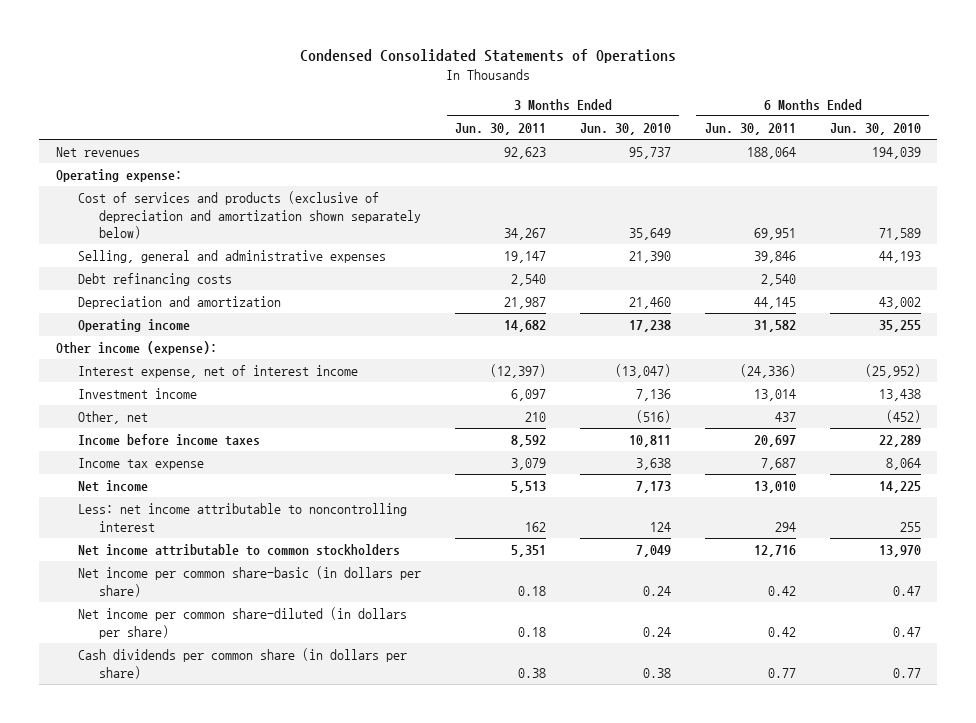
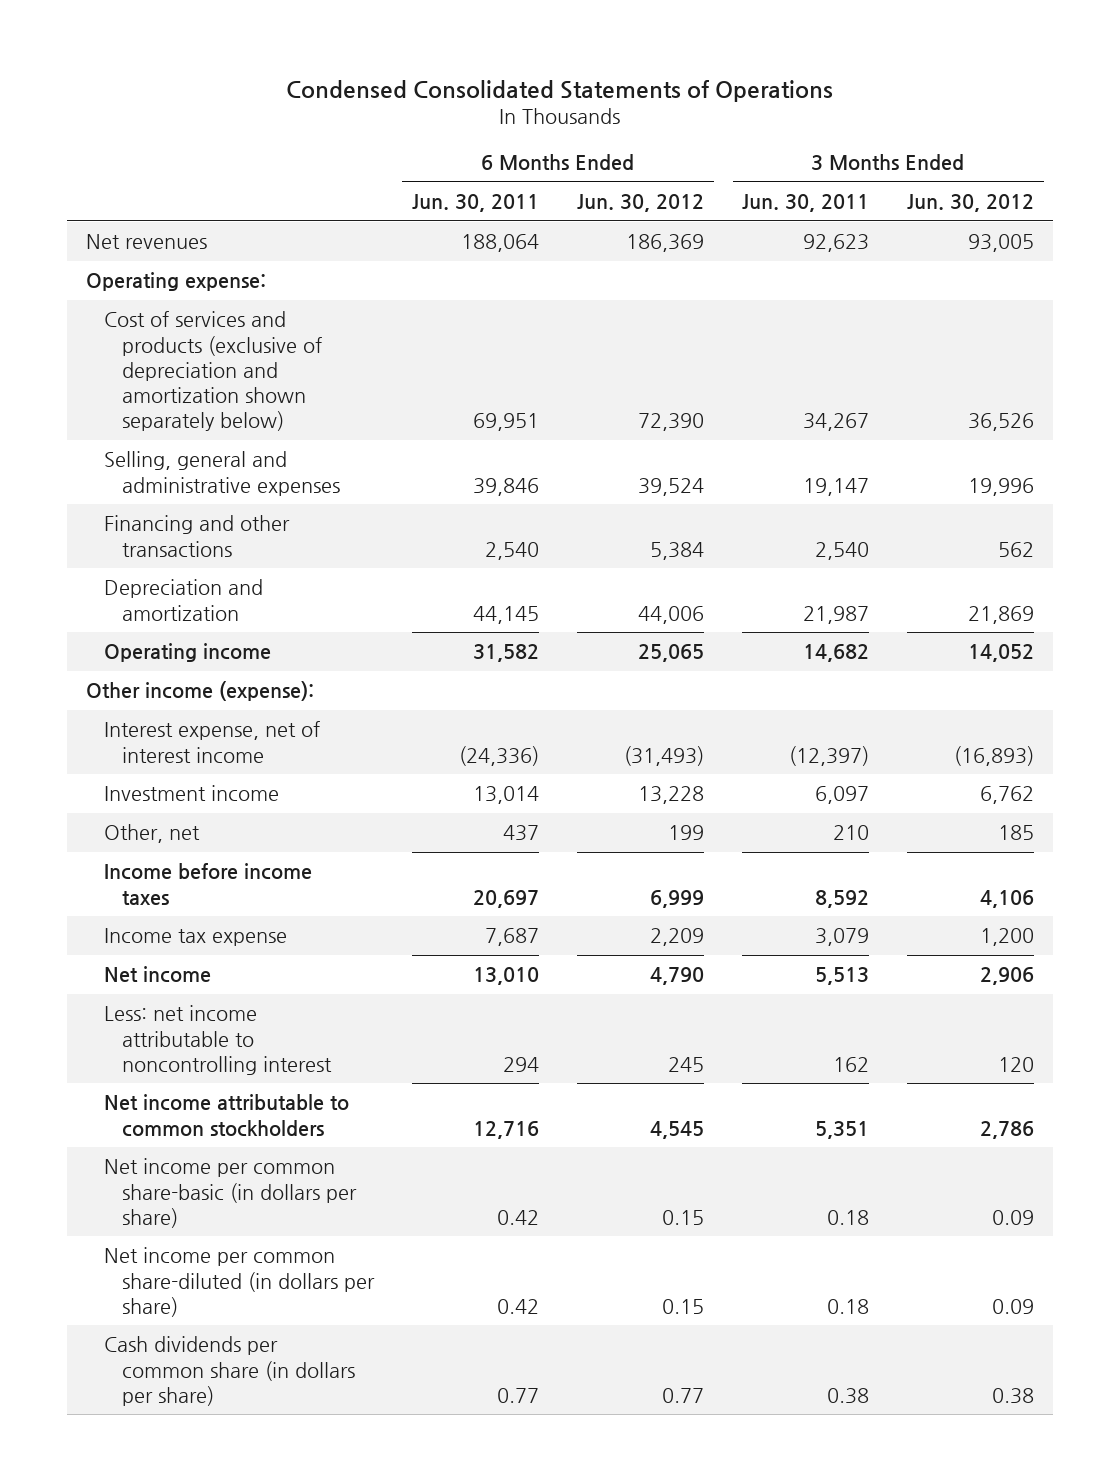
- | 3 Months Ended Jun. 30, 2011 | 3 Months Ended Jun. 30, 2010 | 6 Months Ended Jun. 30, 2011 | 6 Months Ended Jun. 30, 2010
+ | 6 Months Ended Jun. 30, 2011 | 6 Months Ended Jun. 30, 2012 | 3 Months Ended Jun. 30, 2011 | 3 Months Ended Jun. 30, 2012
- Debt refinancing costs | 2,540 | | 2,540 |
+ Financing and other transactions | 2,540 | 5,384 | 2,540 | 562

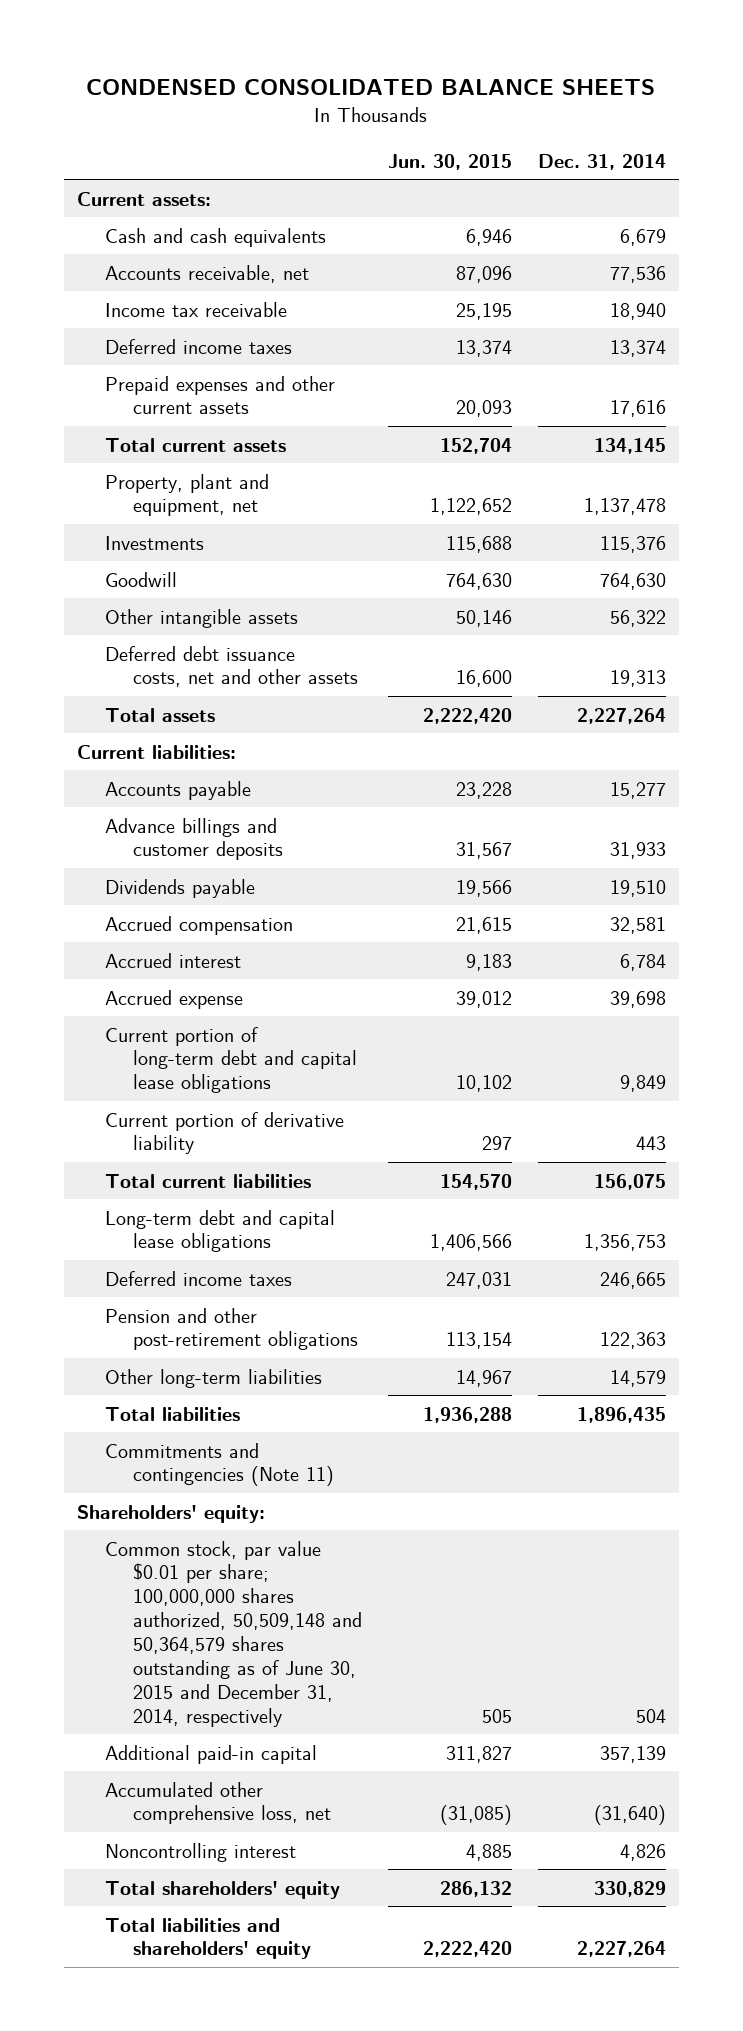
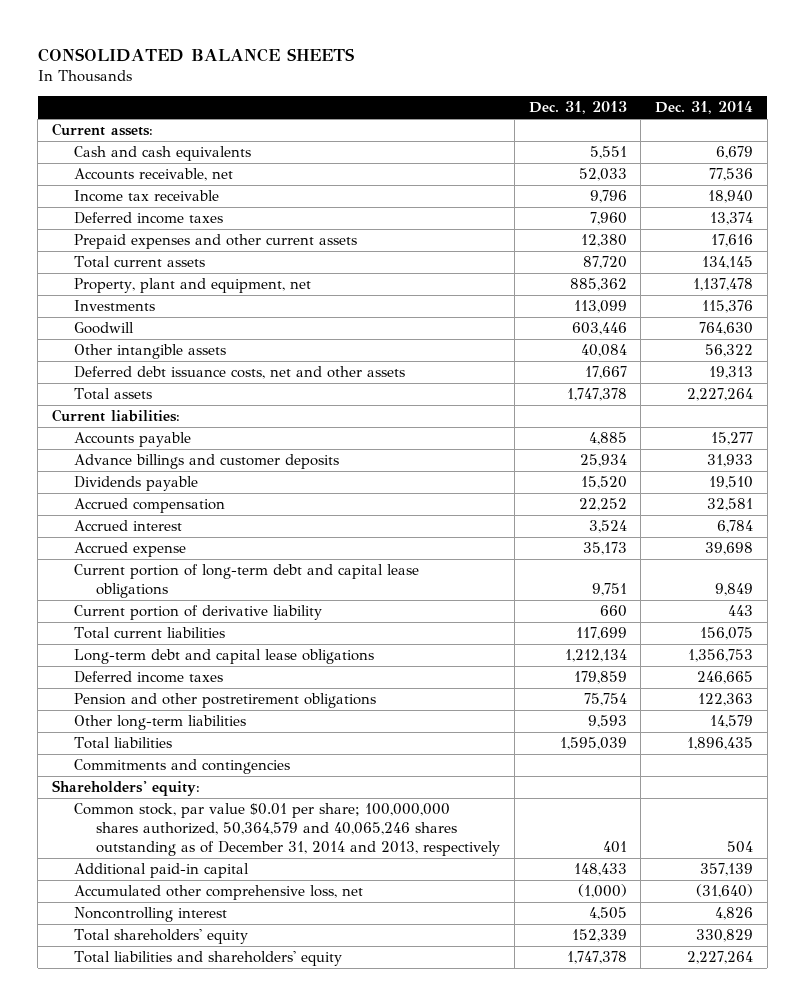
- CONDENSED CONSOLIDATED BALANCE SHEETS
+ CONSOLIDATED BALANCE SHEETS
- | Jun. 30, 2015 | Dec. 31, 2014
+ | Dec. 31, 2013 | Dec. 31, 2014
- Pension and other post-retirement obligations | 113,154 | 122,363
+ Pension and other postretirement obligations | 75,754 | 122,363
- Commitments and contingencies (Note 11)
+ Commitments and contingencies
- Common stock, par value $0.01 per share; 100,000,000 shares authorized, 50,509,148 and 50,364,579 shares outstanding as of June 30, 2015 and December 31, 2014, respectively | 505 | 504
+ Common stock, par value $0.01 per share; 100,000,000 shares authorized, 50,364,579 and 40,065,246 shares outstanding as of December 31, 2014 and 2013, respectively | 401 | 504

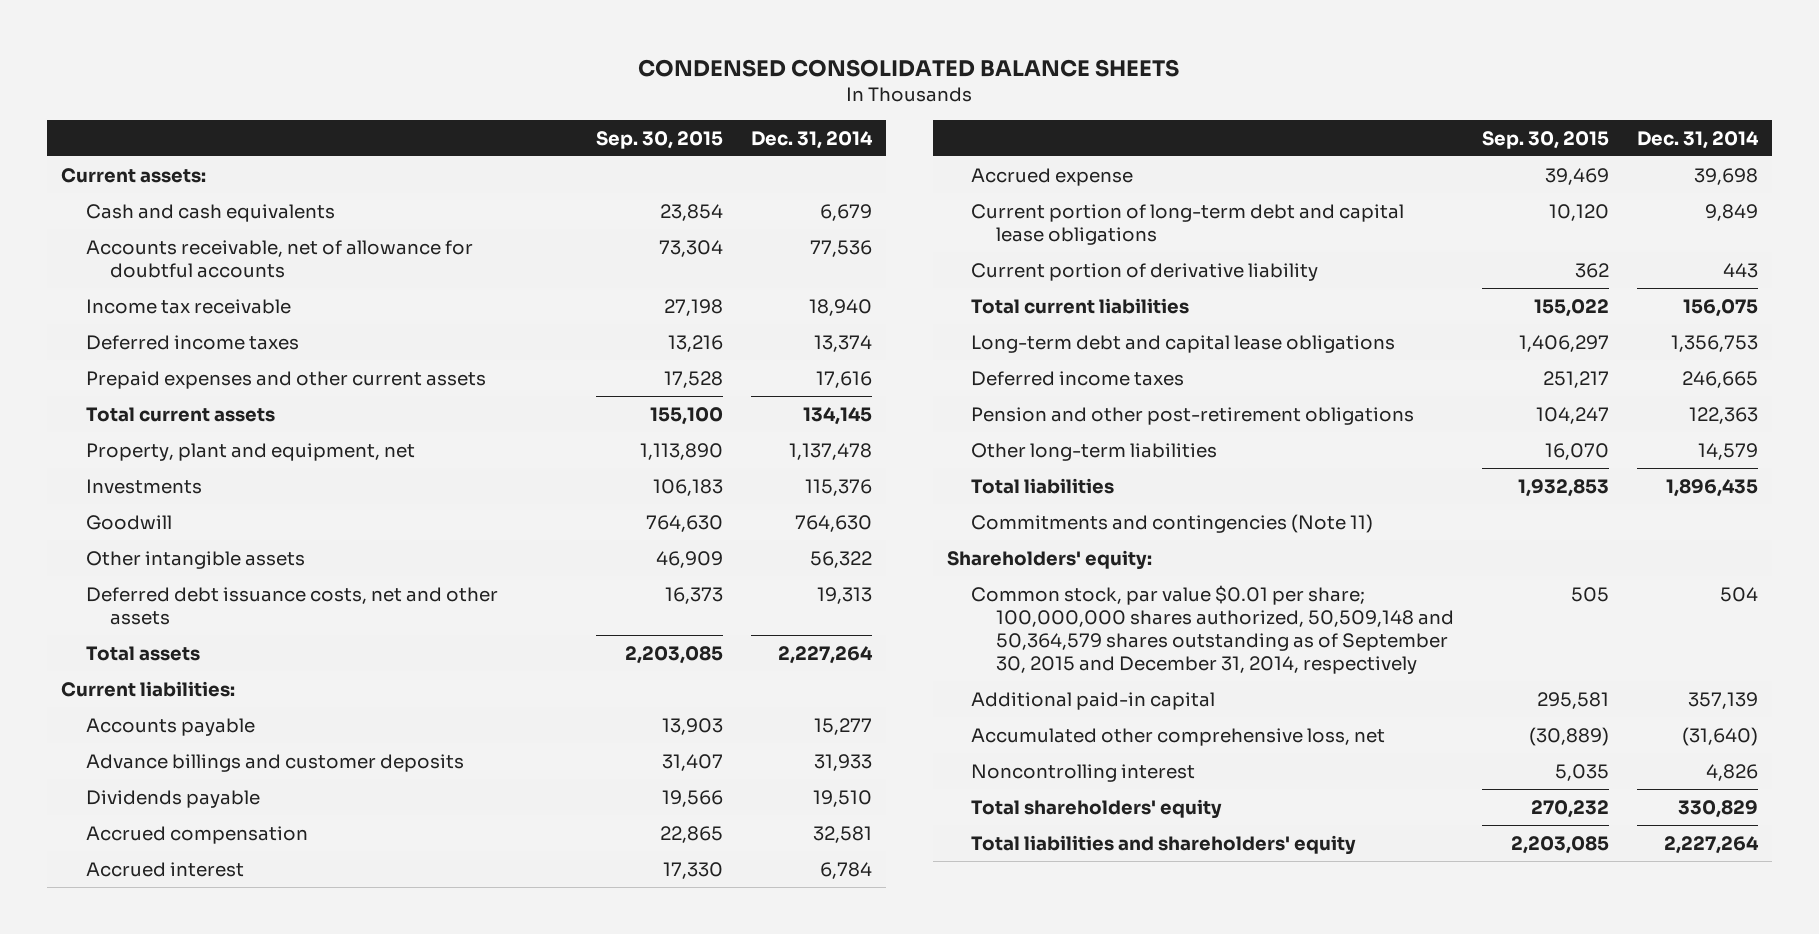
- CONSOLIDATED BALANCE SHEETS
+ CONDENSED CONSOLIDATED BALANCE SHEETS
- | Dec. 31, 2013 | Dec. 31, 2014
+ | Sep. 30, 2015 | Dec. 31, 2014
- Accounts receivable, net | 52,033 | 77,536
+ Accounts receivable, net of allowance for doubtful accounts | 73,304 | 77,536
- Pension and other postretirement obligations | 75,754 | 122,363
+ Pension and other post-retirement obligations | 104,247 | 122,363
- Commitments and contingencies
+ Commitments and contingencies (Note 11)
- Common stock, par value $0.01 per share; 100,000,000 shares authorized, 50,364,579 and 40,065,246 shares outstanding as of December 31, 2014 and 2013, respectively | 401 | 504
+ Common stock, par value $0.01 per share; 100,000,000 shares authorized, 50,509,148 and 50,364,579 shares outstanding as of September 30, 2015 and December 31, 2014, respectively | 505 | 504

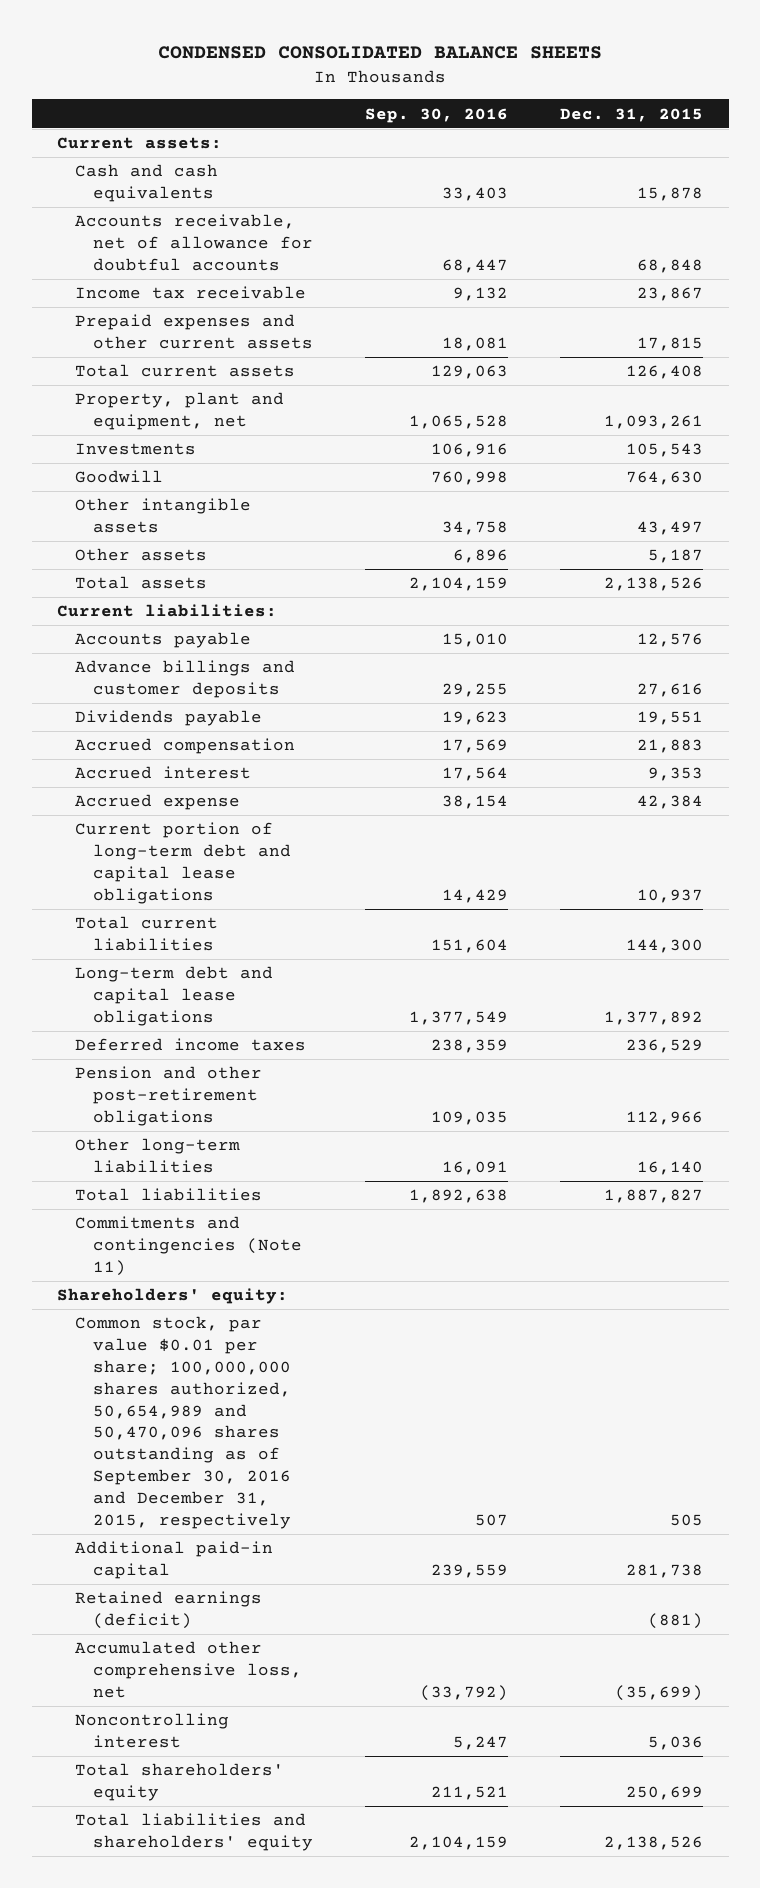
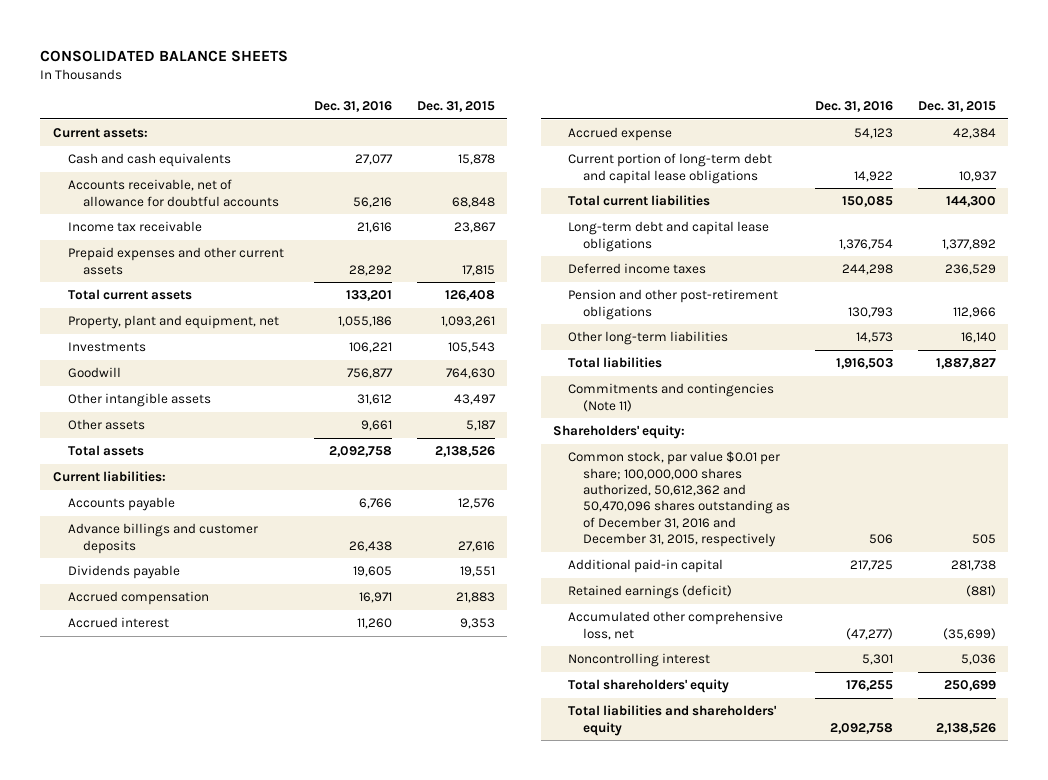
- CONDENSED CONSOLIDATED BALANCE SHEETS
+ CONSOLIDATED BALANCE SHEETS
- | Sep. 30, 2016 | Dec. 31, 2015
+ | Dec. 31, 2016 | Dec. 31, 2015
- Common stock, par value $0.01 per share; 100,000,000 shares authorized, 50,654,989 and 50,470,096 shares outstanding as of September 30, 2016 and December 31, 2015, respectively | 507 | 505
+ Common stock, par value $0.01 per share; 100,000,000 shares authorized, 50,612,362 and 50,470,096 shares outstanding as of December 31, 2016 and December 31, 2015, respectively | 506 | 505

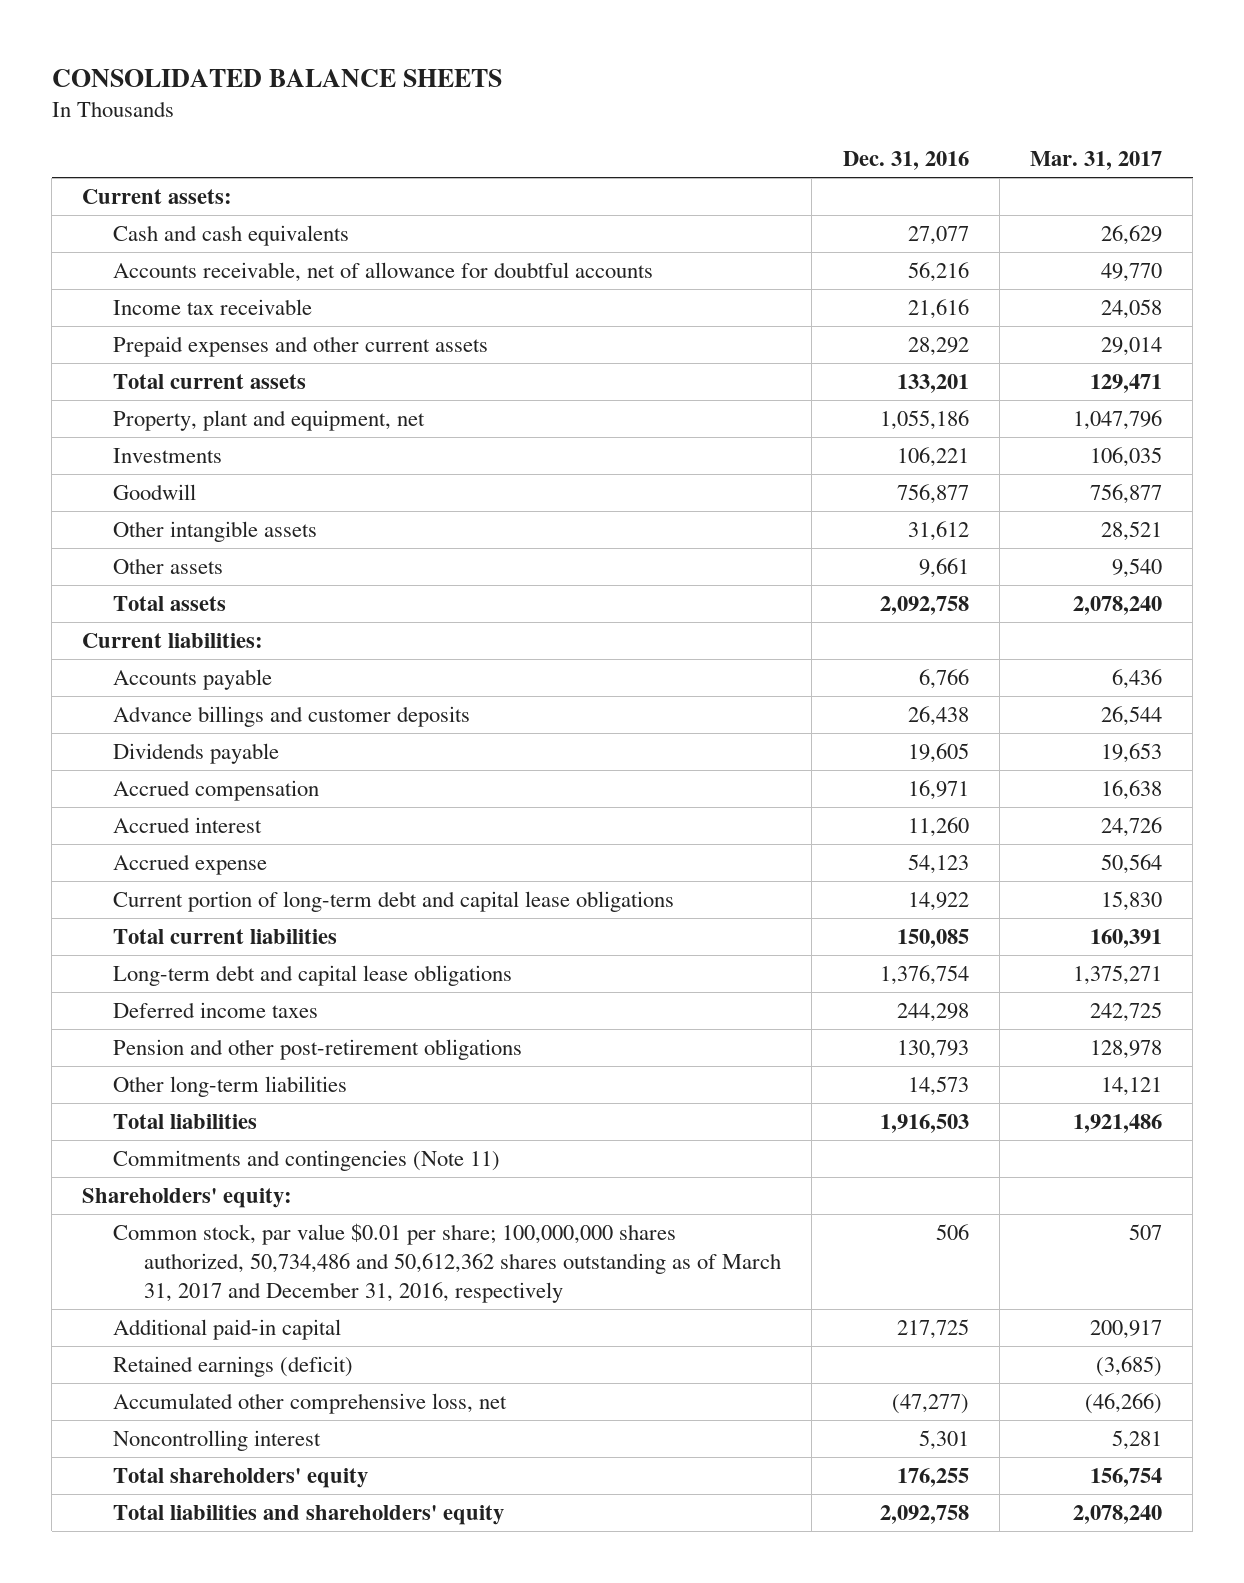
- | Dec. 31, 2016 | Dec. 31, 2015
+ | Dec. 31, 2016 | Mar. 31, 2017
- Common stock, par value $0.01 per share; 100,000,000 shares authorized, 50,612,362 and 50,470,096 shares outstanding as of December 31, 2016 and December 31, 2015, respectively | 506 | 505
+ Common stock, par value $0.01 per share; 100,000,000 shares authorized, 50,734,486 and 50,612,362 shares outstanding as of March 31, 2017 and December 31, 2016, respectively | 506 | 507

